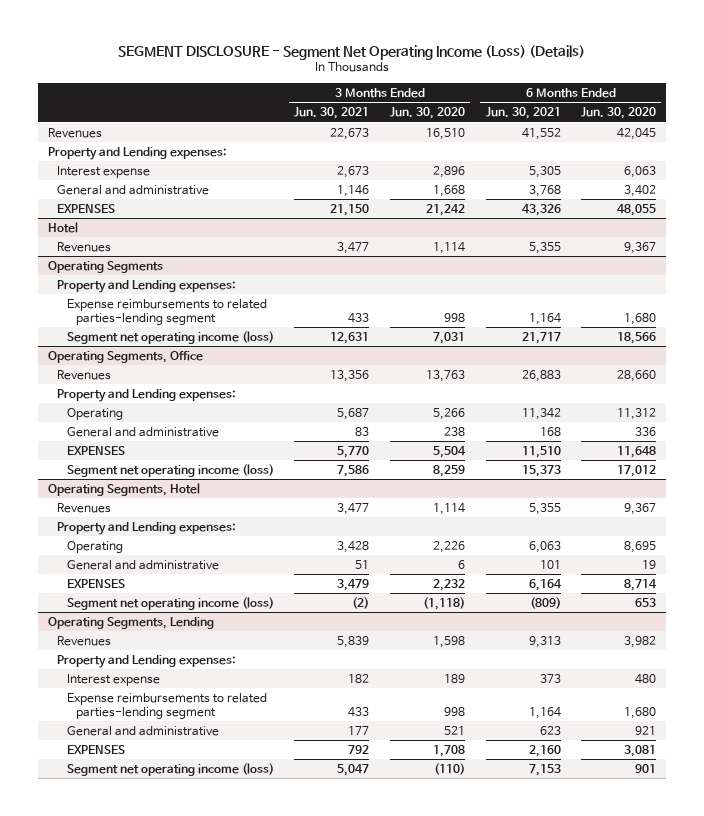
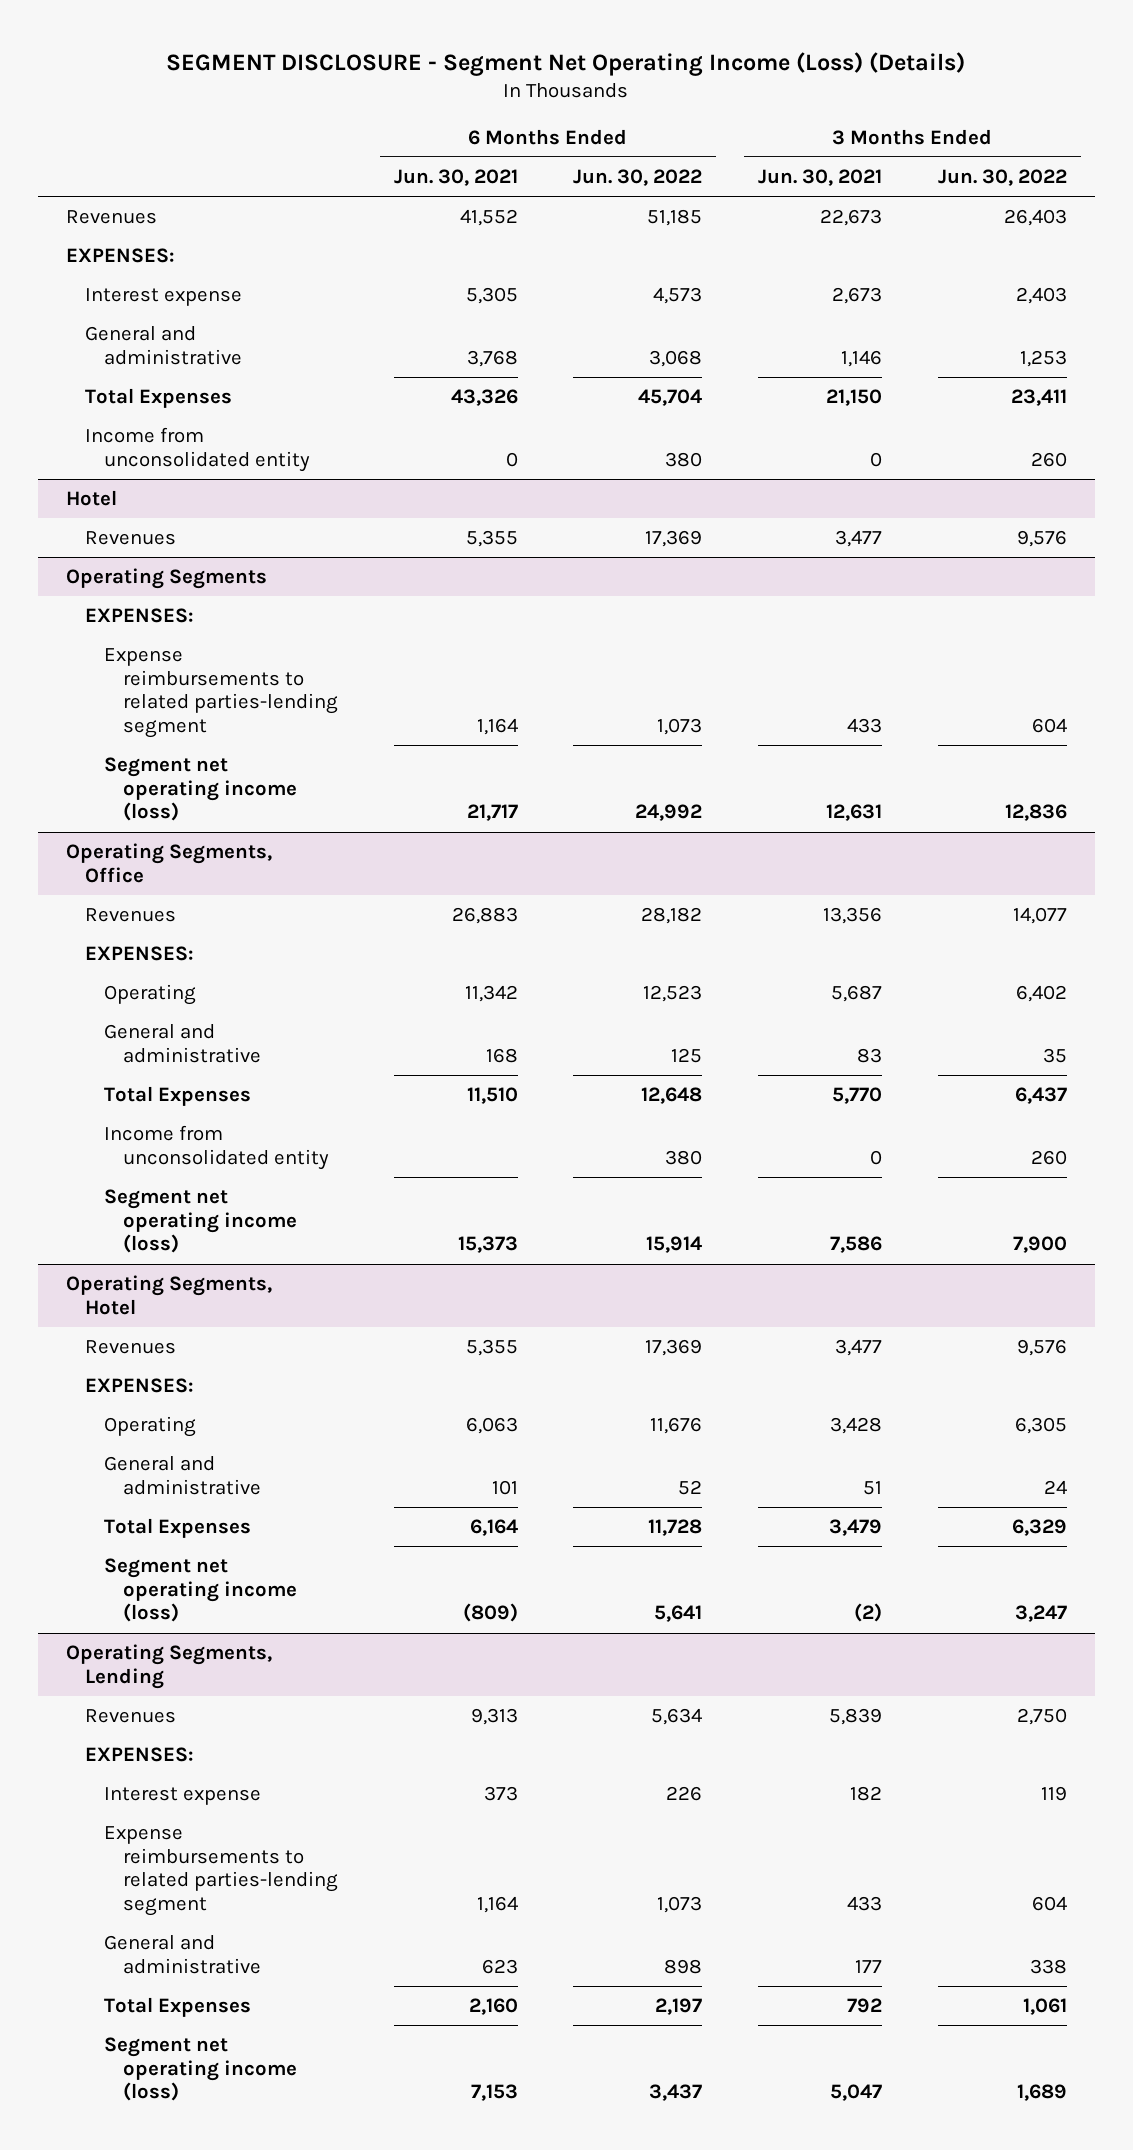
- | 3 Months Ended Jun. 30, 2021 | 3 Months Ended Jun. 30, 2020 | 6 Months Ended Jun. 30, 2021 | 6 Months Ended Jun. 30, 2020
+ | 6 Months Ended Jun. 30, 2021 | 6 Months Ended Jun. 30, 2022 | 3 Months Ended Jun. 30, 2021 | 3 Months Ended Jun. 30, 2022
- Property and Lending expenses:
+ EXPENSES:
- EXPENSES | 21,150 | 21,242 | 43,326 | 48,055
+ Total Expenses | 43,326 | 45,704 | 21,150 | 23,411
+ Income from unconsolidated entity | 0 | 380 | 0 | 260
@ Operating Segments
- Property and Lending expenses:
+ EXPENSES:
@ Operating Segments, Office
- Property and Lending expenses:
+ EXPENSES:
- EXPENSES | 5,770 | 5,504 | 11,510 | 11,648
+ Total Expenses | 11,510 | 12,648 | 5,770 | 6,437
+ Income from unconsolidated entity | | 380 | 0 | 260
@ Operating Segments, Hotel
- Property and Lending expenses:
+ EXPENSES:
- EXPENSES | 3,479 | 2,232 | 6,164 | 8,714
+ Total Expenses | 6,164 | 11,728 | 3,479 | 6,329
@ Operating Segments, Lending
- Property and Lending expenses:
+ EXPENSES:
- EXPENSES | 792 | 1,708 | 2,160 | 3,081
+ Total Expenses | 2,160 | 2,197 | 792 | 1,061

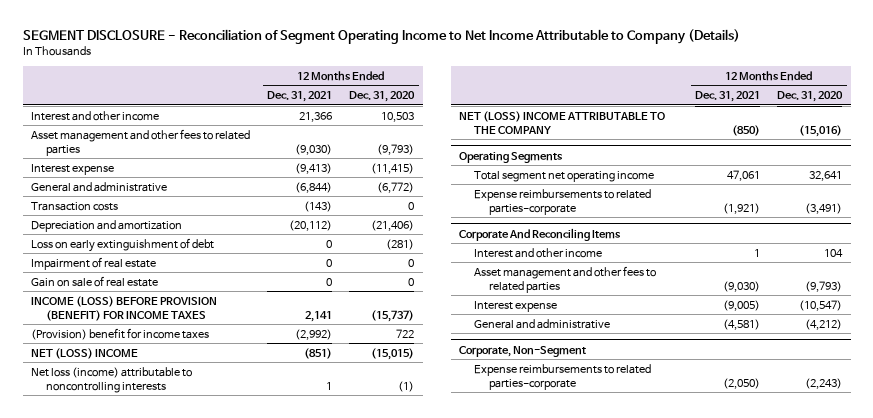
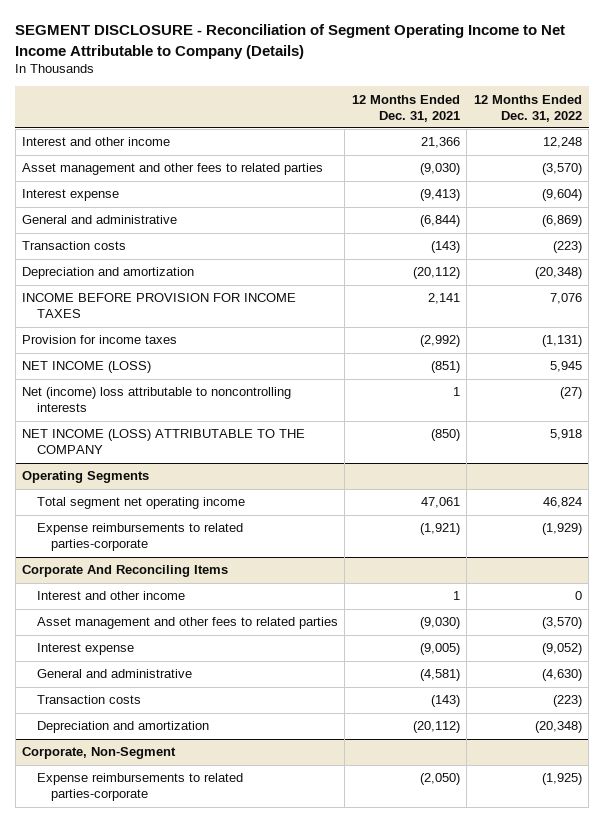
- | 12 Months Ended Dec. 31, 2021 | 12 Months Ended Dec. 31, 2020
+ | 12 Months Ended Dec. 31, 2021 | 12 Months Ended Dec. 31, 2022
- Loss on early extinguishment of debt | 0 | (281)
- Impairment of real estate | 0 | 0
- Gain on sale of real estate | 0 | 0
- INCOME (LOSS) BEFORE PROVISION (BENEFIT) FOR INCOME TAXES | 2,141 | (15,737)
- (Provision) benefit for income taxes | (2,992) | 722
- NET (LOSS) INCOME | (851) | (15,015)
- Net loss (income) attributable to noncontrolling interests | 1 | (1)
- NET (LOSS) INCOME ATTRIBUTABLE TO THE COMPANY | (850) | (15,016)
+ INCOME BEFORE PROVISION FOR INCOME TAXES | 2,141 | 7,076
+ Provision for income taxes | (2,992) | (1,131)
+ NET INCOME (LOSS) | (851) | 5,945
+ Net (income) loss attributable to noncontrolling interests | 1 | (27)
+ NET INCOME (LOSS) ATTRIBUTABLE TO THE COMPANY | (850) | 5,918
@ Corporate And Reconciling Items
+ Transaction costs | (143) | (223)
+ Depreciation and amortization | (20,112) | (20,348)

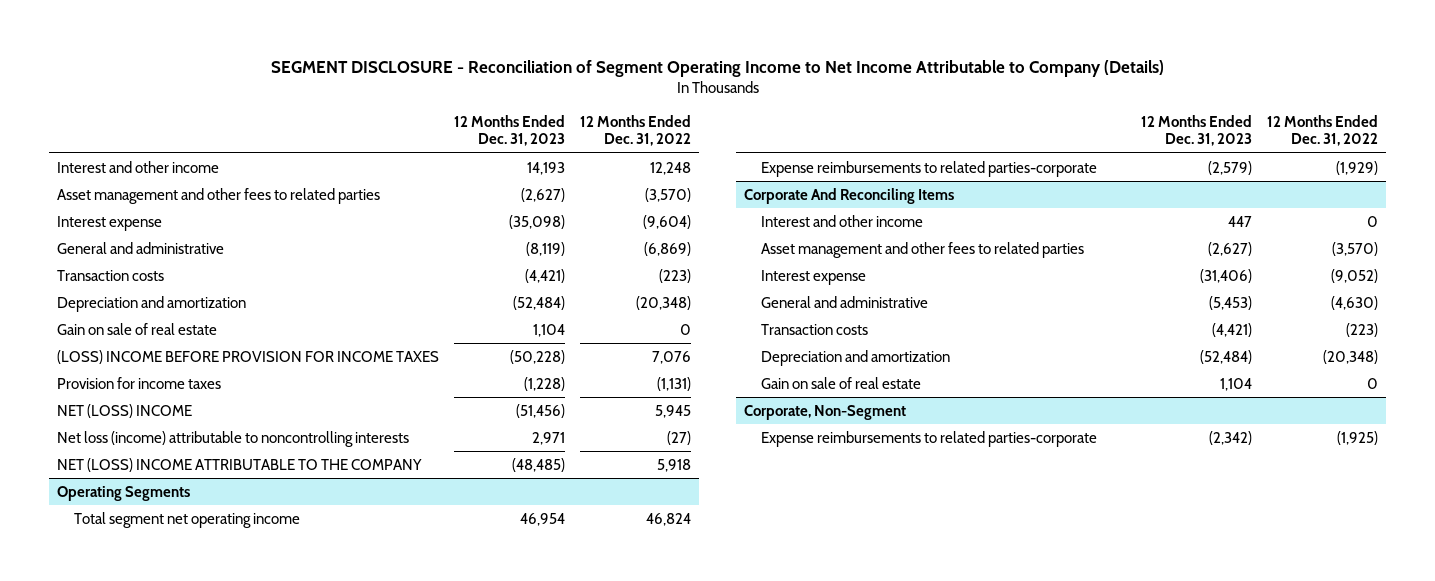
- | 12 Months Ended Dec. 31, 2021 | 12 Months Ended Dec. 31, 2022
+ | 12 Months Ended Dec. 31, 2023 | 12 Months Ended Dec. 31, 2022
- INCOME BEFORE PROVISION FOR INCOME TAXES | 2,141 | 7,076
+ Gain on sale of real estate | 1,104 | 0
+ (LOSS) INCOME BEFORE PROVISION FOR INCOME TAXES | (50,228) | 7,076
- NET INCOME (LOSS) | (851) | 5,945
- Net (income) loss attributable to noncontrolling interests | 1 | (27)
- NET INCOME (LOSS) ATTRIBUTABLE TO THE COMPANY | (850) | 5,918
+ NET (LOSS) INCOME | (51,456) | 5,945
+ Net loss (income) attributable to noncontrolling interests | 2,971 | (27)
+ NET (LOSS) INCOME ATTRIBUTABLE TO THE COMPANY | (48,485) | 5,918
@ Corporate And Reconciling Items
+ Gain on sale of real estate | 1,104 | 0

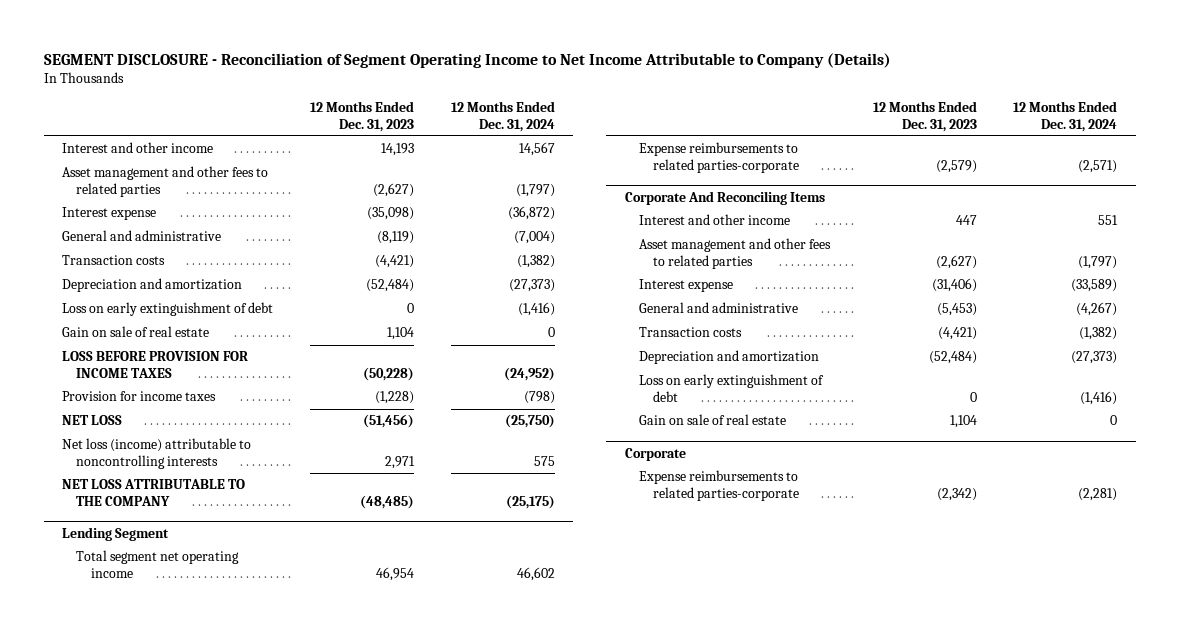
- | 12 Months Ended Dec. 31, 2023 | 12 Months Ended Dec. 31, 2022
+ | 12 Months Ended Dec. 31, 2023 | 12 Months Ended Dec. 31, 2024
+ Loss on early extinguishment of debt | 0 | (1,416)
- (LOSS) INCOME BEFORE PROVISION FOR INCOME TAXES | (50,228) | 7,076
+ LOSS BEFORE PROVISION FOR INCOME TAXES | (50,228) | (24,952)
- NET (LOSS) INCOME | (51,456) | 5,945
+ NET LOSS | (51,456) | (25,750)
- NET (LOSS) INCOME ATTRIBUTABLE TO THE COMPANY | (48,485) | 5,918
- Operating Segments
+ NET LOSS ATTRIBUTABLE TO THE COMPANY | (48,485) | (25,175)
+ Lending Segment
@ Corporate And Reconciling Items
+ Loss on early extinguishment of debt | 0 | (1,416)
- Corporate, Non-Segment
+ Corporate

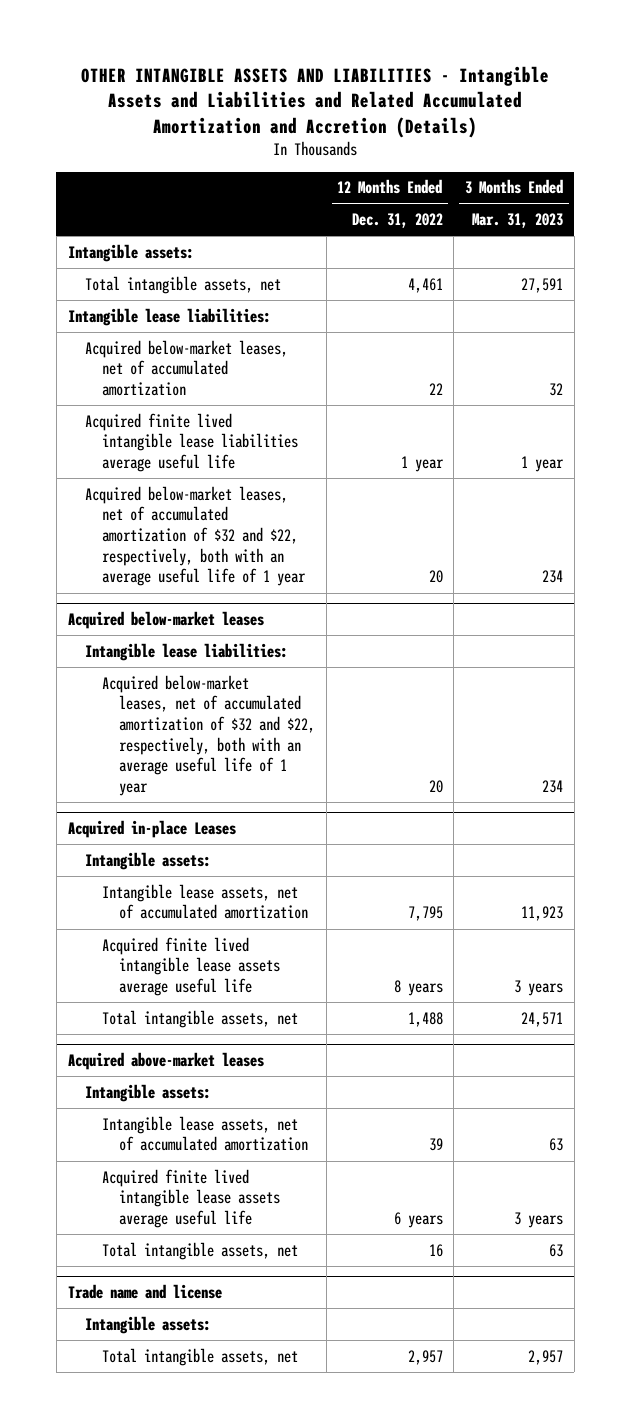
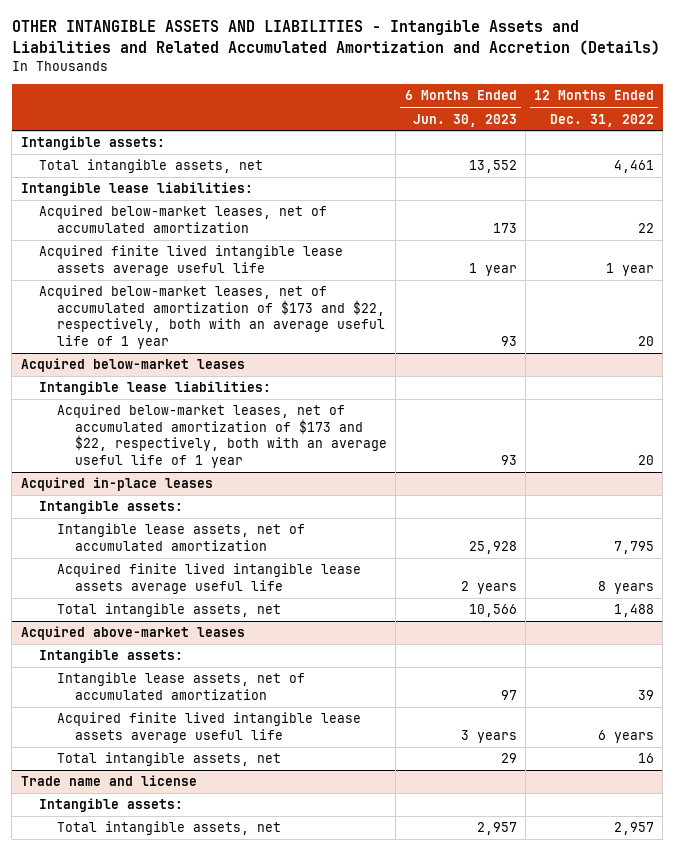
- | 12 Months Ended Dec. 31, 2022 | 3 Months Ended Mar. 31, 2023
+ | 6 Months Ended Jun. 30, 2023 | 12 Months Ended Dec. 31, 2022
- Acquired finite lived intangible lease liabilities average useful life | 1 year | 1 year
- Acquired below-market leases, net of accumulated amortization of $32 and $22, respectively, both with an average useful life of 1 year | 20 | 234
+ Acquired finite lived intangible lease assets average useful life | 1 year | 1 year
+ Acquired below-market leases, net of accumulated amortization of $173 and $22, respectively, both with an average useful life of 1 year | 93 | 20
@ Acquired below-market leases
- Acquired below-market leases, net of accumulated amortization of $32 and $22, respectively, both with an average useful life of 1 year | 20 | 234
- Acquired in-place Leases
@ Acquired below-market leases
+ Acquired below-market leases, net of accumulated amortization of $173 and $22, respectively, both with an average useful life of 1 year | 93 | 20
+ Acquired in-place leases

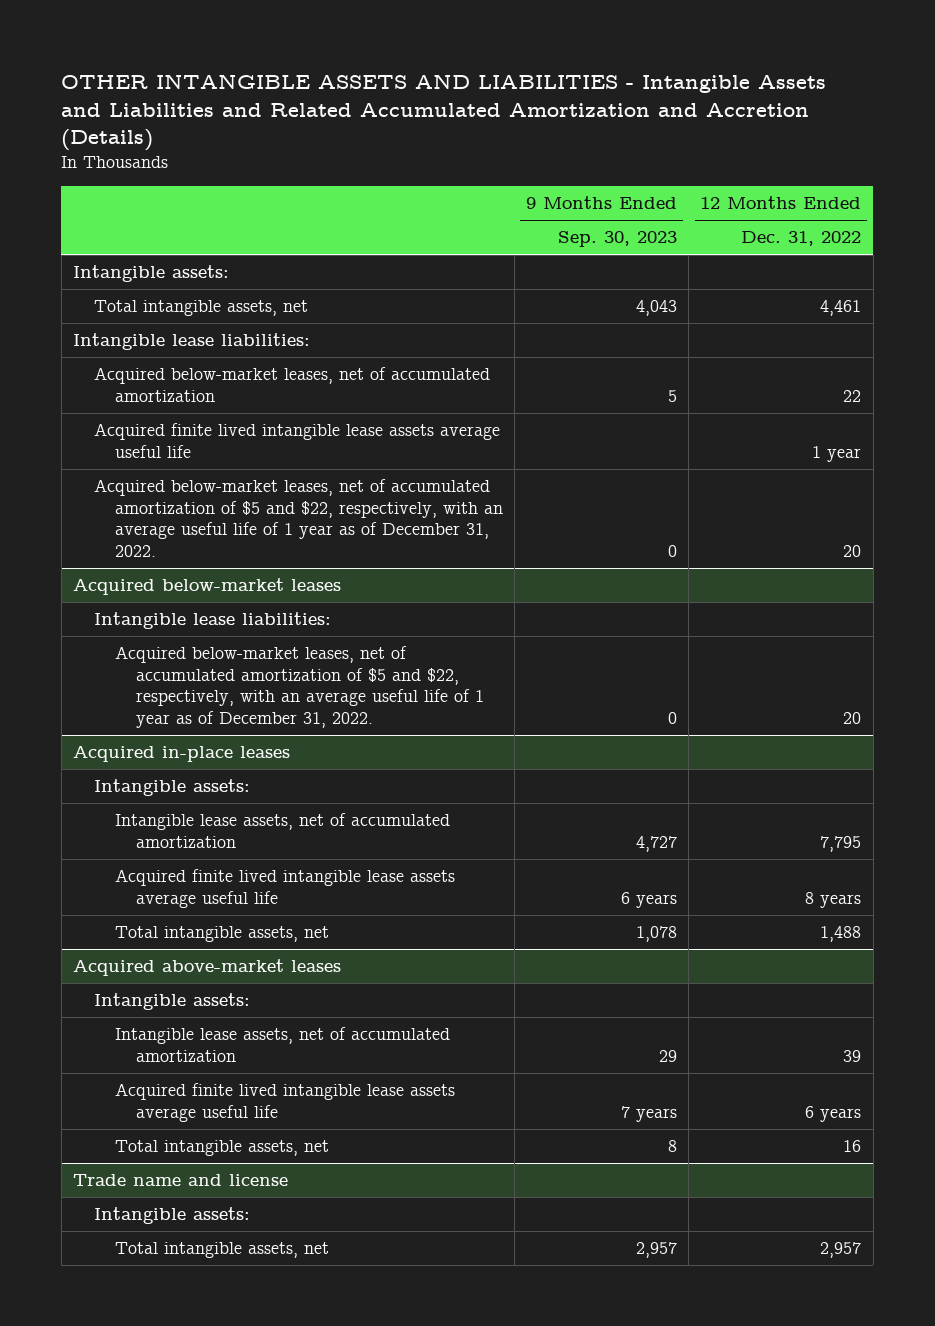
- | 6 Months Ended Jun. 30, 2023 | 12 Months Ended Dec. 31, 2022
+ | 9 Months Ended Sep. 30, 2023 | 12 Months Ended Dec. 31, 2022
- Acquired below-market leases, net of accumulated amortization of $173 and $22, respectively, both with an average useful life of 1 year | 93 | 20
+ Acquired below-market leases, net of accumulated amortization of $5 and $22, respectively, with an average useful life of 1 year as of December 31, 2022. | 0 | 20
@ Acquired below-market leases
- Acquired below-market leases, net of accumulated amortization of $173 and $22, respectively, both with an average useful life of 1 year | 93 | 20
+ Acquired below-market leases, net of accumulated amortization of $5 and $22, respectively, with an average useful life of 1 year as of December 31, 2022. | 0 | 20

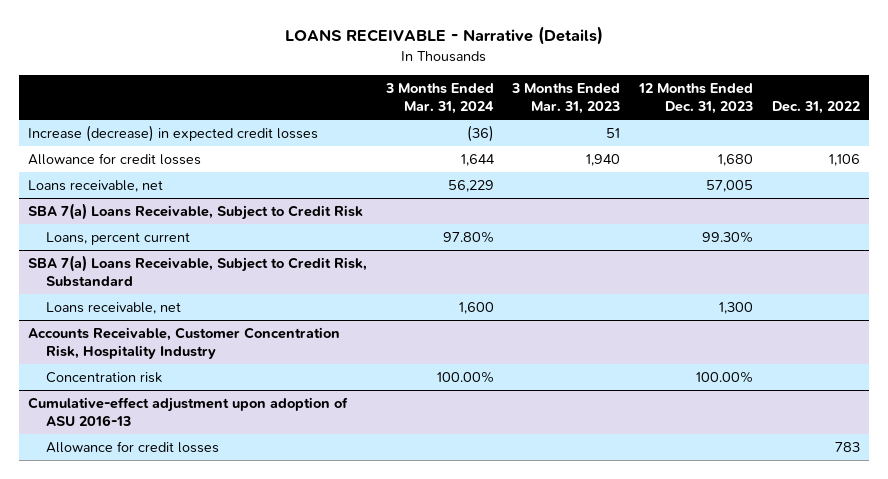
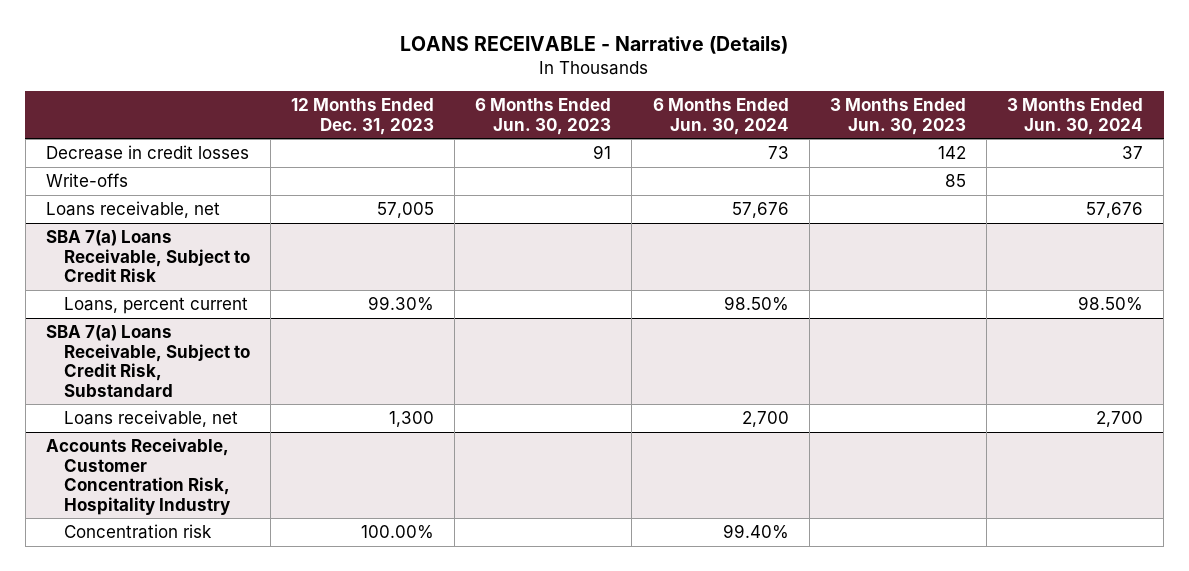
- | 3 Months Ended Mar. 31, 2024 | 3 Months Ended Mar. 31, 2023 | 12 Months Ended Dec. 31, 2023 | Dec. 31, 2022
+ | 12 Months Ended Dec. 31, 2023 | 6 Months Ended Jun. 30, 2023 | 6 Months Ended Jun. 30, 2024 | 3 Months Ended Jun. 30, 2023 | 3 Months Ended Jun. 30, 2024
- Increase (decrease) in expected credit losses | (36) | 51 | |
- Allowance for credit losses | 1,644 | 1,940 | 1,680 | 1,106
+ Decrease in credit losses | | 91 | 73 | 142 | 37
+ Write-offs | | | | 85 |
- Cumulative-effect adjustment upon adoption of ASU 2016-13
- Allowance for credit losses | | | | 783

